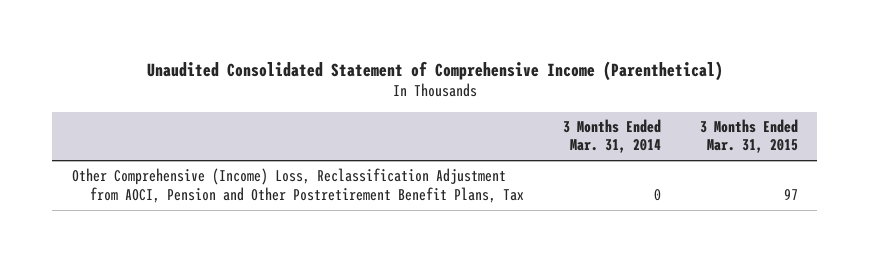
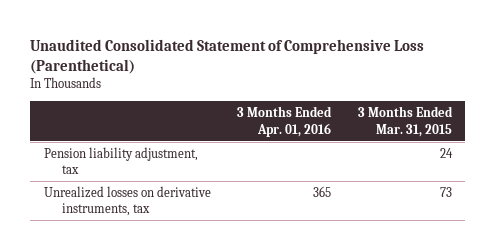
- Unaudited Consolidated Statement of Comprehensive Income (Parenthetical)
+ Unaudited Consolidated Statement of Comprehensive Loss (Parenthetical)
- | 3 Months Ended Mar. 31, 2014 | 3 Months Ended Mar. 31, 2015
+ | 3 Months Ended Apr. 01, 2016 | 3 Months Ended Mar. 31, 2015
- Other Comprehensive (Income) Loss, Reclassification Adjustment from AOCI, Pension and Other Postretirement Benefit Plans, Tax | 0 | 97
+ Pension liability adjustment, tax | | 24
+ Unrealized losses on derivative instruments, tax | 365 | 73

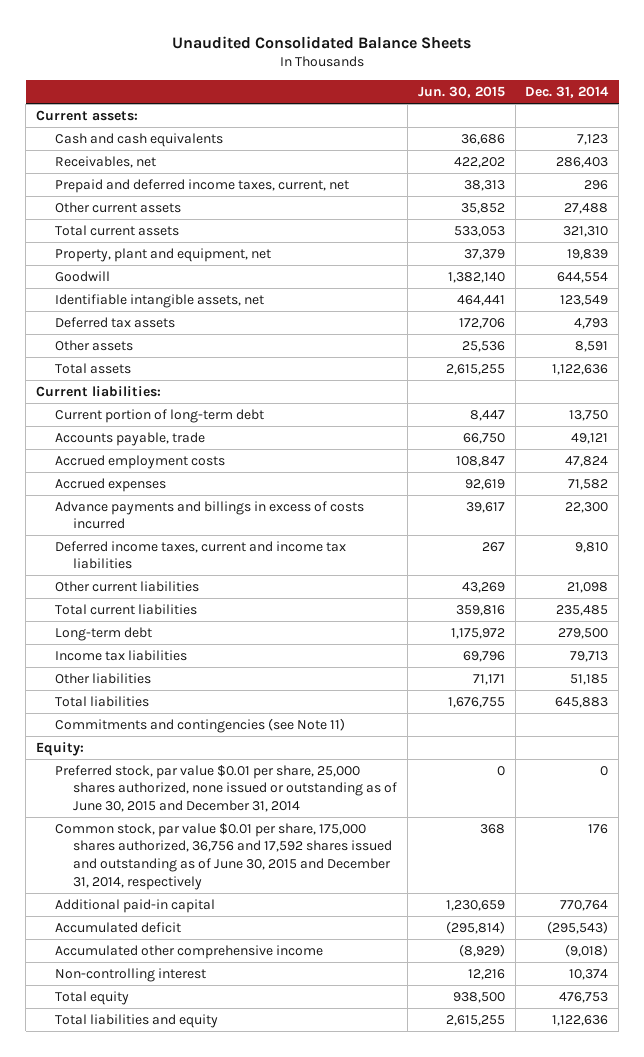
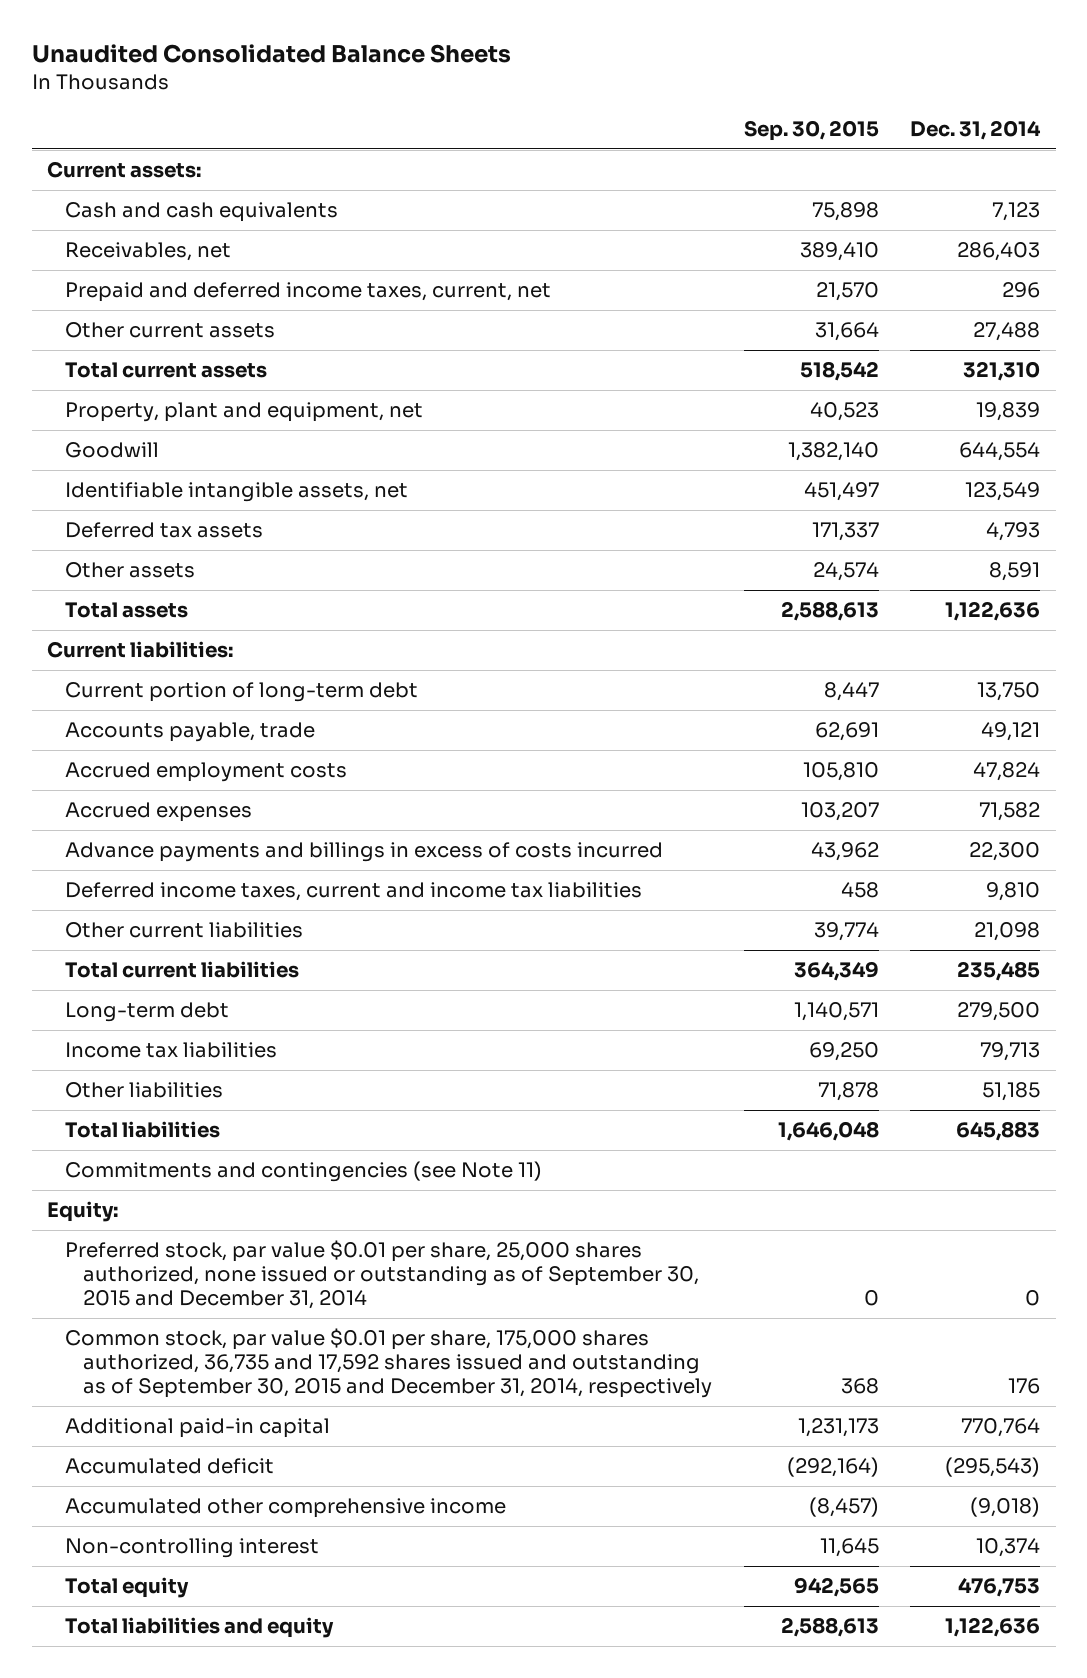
- | Jun. 30, 2015 | Dec. 31, 2014
+ | Sep. 30, 2015 | Dec. 31, 2014
- Preferred stock, par value $0.01 per share, 25,000 shares authorized, none issued or outstanding as of June 30, 2015 and December 31, 2014 | 0 | 0
- Common stock, par value $0.01 per share, 175,000 shares authorized, 36,756 and 17,592 shares issued and outstanding as of June 30, 2015 and December 31, 2014, respectively | 368 | 176
+ Preferred stock, par value $0.01 per share, 25,000 shares authorized, none issued or outstanding as of September 30, 2015 and December 31, 2014 | 0 | 0
+ Common stock, par value $0.01 per share, 175,000 shares authorized, 36,735 and 17,592 shares issued and outstanding as of September 30, 2015 and December 31, 2014, respectively | 368 | 176

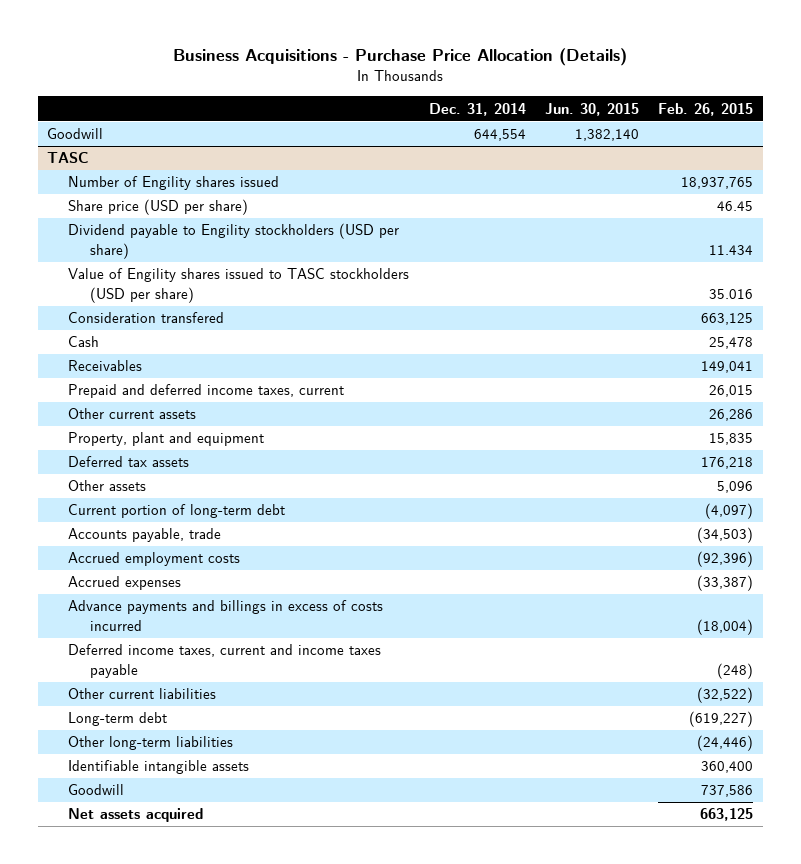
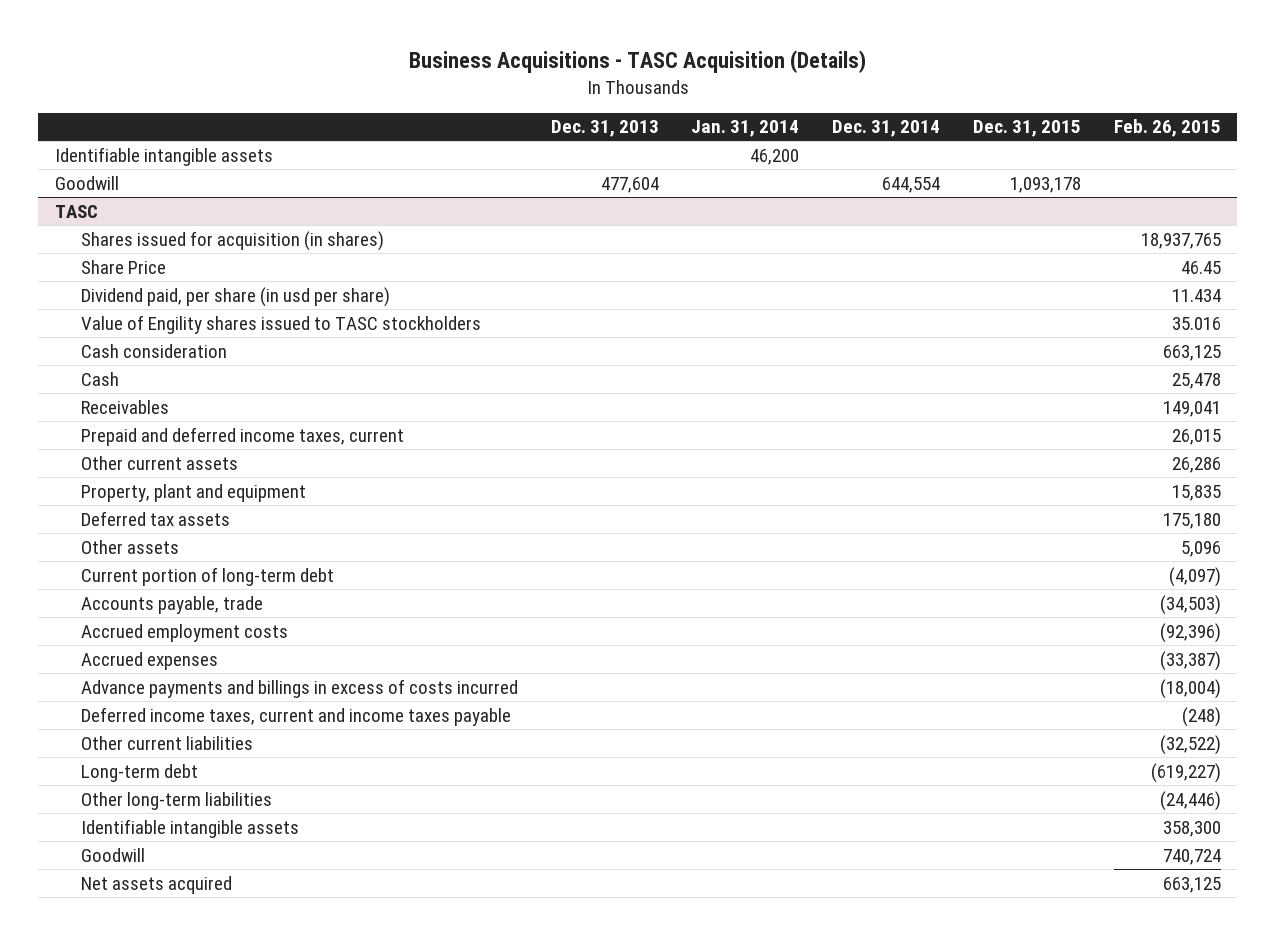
- Business Acquisitions - Purchase Price Allocation (Details)
+ Business Acquisitions - TASC Acquisition (Details)
- | Dec. 31, 2014 | Jun. 30, 2015 | Feb. 26, 2015
+ | Dec. 31, 2013 | Jan. 31, 2014 | Dec. 31, 2014 | Dec. 31, 2015 | Feb. 26, 2015
+ Identifiable intangible assets | | 46,200 | | |
@ TASC
- Number of Engility shares issued | | | 18,937,765
- Share price (USD per share) | | | 46.45
- Dividend payable to Engility stockholders (USD per share) | | | 11.434
- Value of Engility shares issued to TASC stockholders (USD per share) | | | 35.016
- Consideration transfered | | | 663,125
+ Shares issued for acquisition (in shares) | | | | | 18,937,765
+ Share Price | | | | | 46.45
+ Dividend paid, per share (in usd per share) | | | | | 11.434
+ Value of Engility shares issued to TASC stockholders | | | | | 35.016
+ Cash consideration | | | | | 663,125
- Deferred tax assets | | | 176,218
+ Deferred tax assets | | | | | 175,180
- Identifiable intangible assets | | | 360,400
- Goodwill | | | 737,586
+ Identifiable intangible assets | | | | | 358,300
+ Goodwill | | | | | 740,724

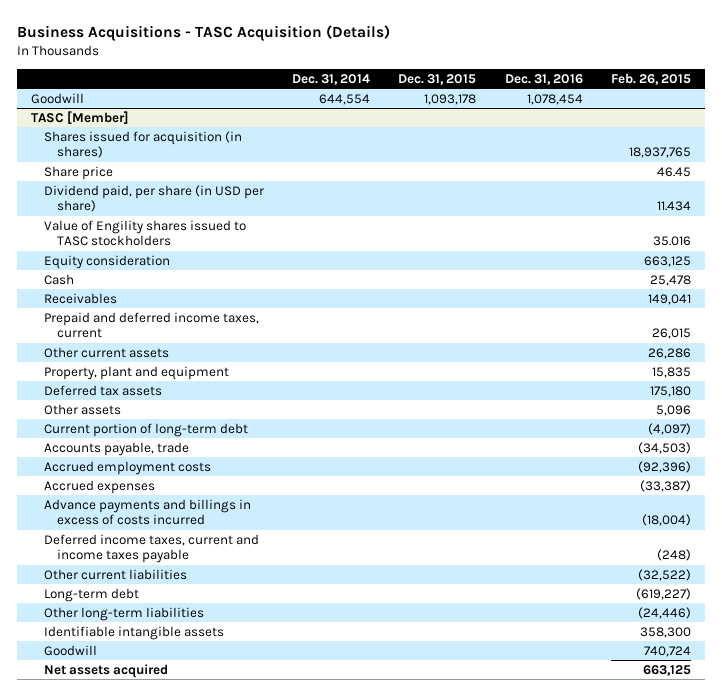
- | Dec. 31, 2013 | Jan. 31, 2014 | Dec. 31, 2014 | Dec. 31, 2015 | Feb. 26, 2015
+ | Dec. 31, 2014 | Dec. 31, 2015 | Dec. 31, 2016 | Feb. 26, 2015
- Identifiable intangible assets | | 46,200 | | |
- TASC
+ TASC [Member]
- Share Price | | | | | 46.45
- Dividend paid, per share (in usd per share) | | | | | 11.434
+ Share price | | | | 46.45
+ Dividend paid, per share (in USD per share) | | | | 11.434
- Cash consideration | | | | | 663,125
+ Equity consideration | | | | 663,125

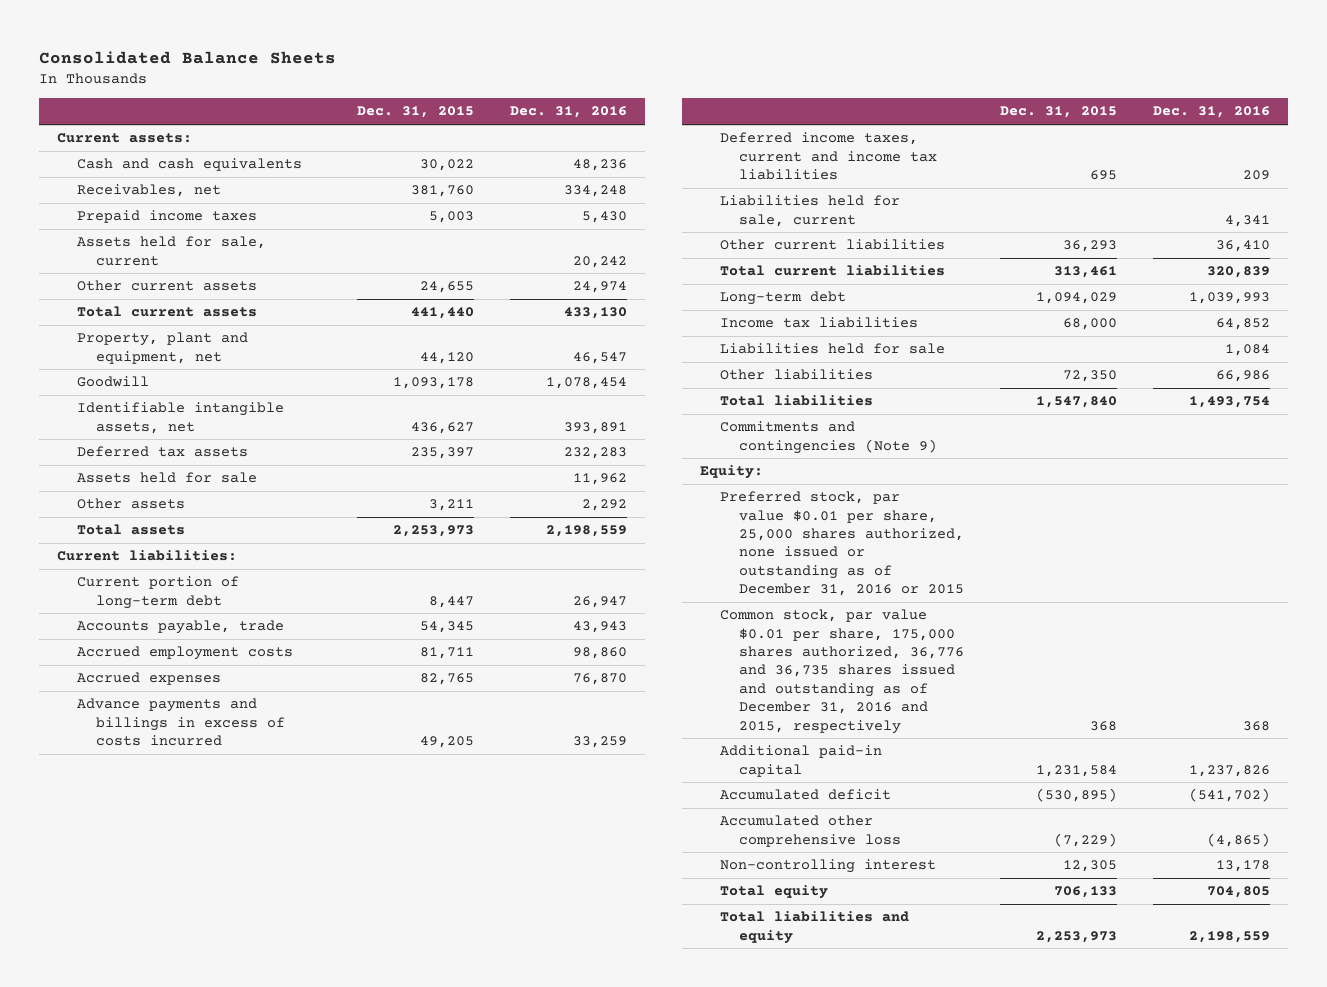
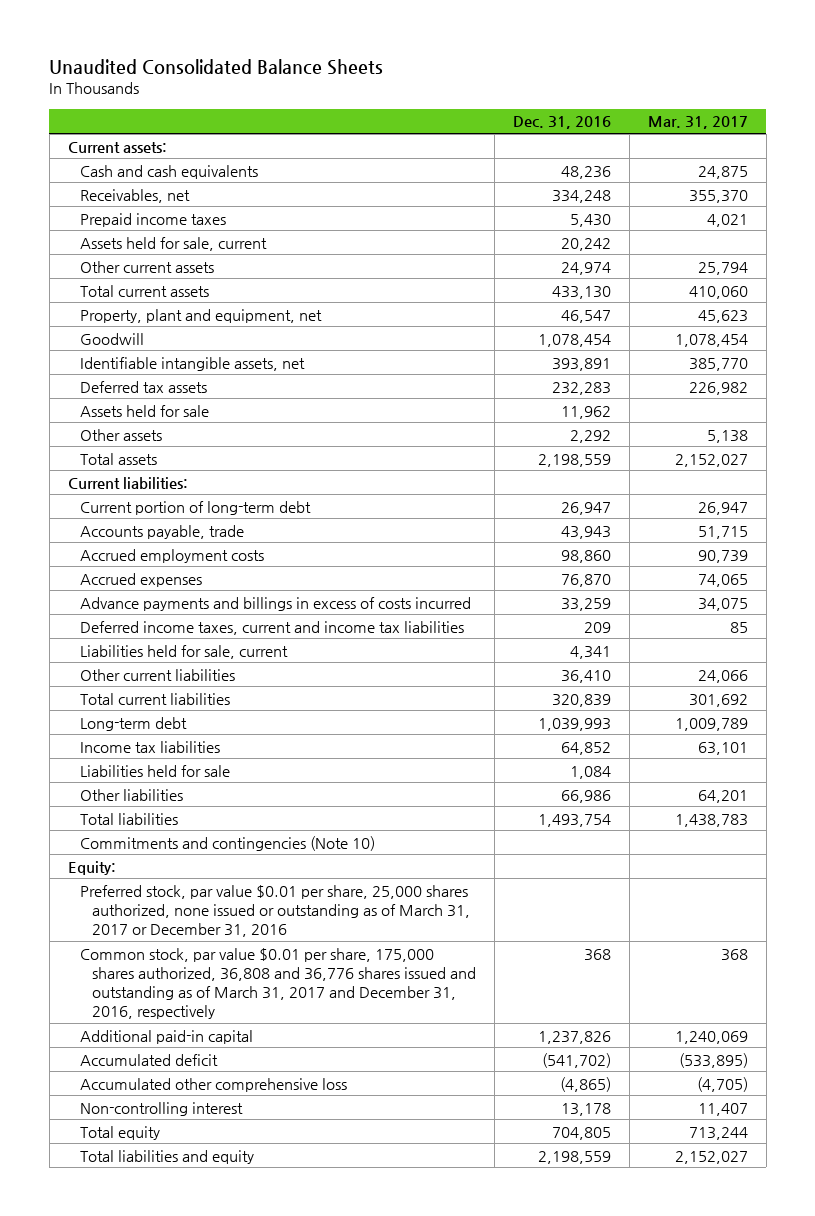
- Consolidated Balance Sheets
+ Unaudited Consolidated Balance Sheets
- | Dec. 31, 2015 | Dec. 31, 2016
+ | Dec. 31, 2016 | Mar. 31, 2017
- Commitments and contingencies (Note 9)
+ Commitments and contingencies (Note 10)
- Preferred stock, par value $0.01 per share, 25,000 shares authorized, none issued or outstanding as of December 31, 2016 or 2015
- Common stock, par value $0.01 per share, 175,000 shares authorized, 36,776 and 36,735 shares issued and outstanding as of December 31, 2016 and 2015, respectively | 368 | 368
+ Preferred stock, par value $0.01 per share, 25,000 shares authorized, none issued or outstanding as of March 31, 2017 or December 31, 2016
+ Common stock, par value $0.01 per share, 175,000 shares authorized, 36,808 and 36,776 shares issued and outstanding as of March 31, 2017 and December 31, 2016, respectively | 368 | 368

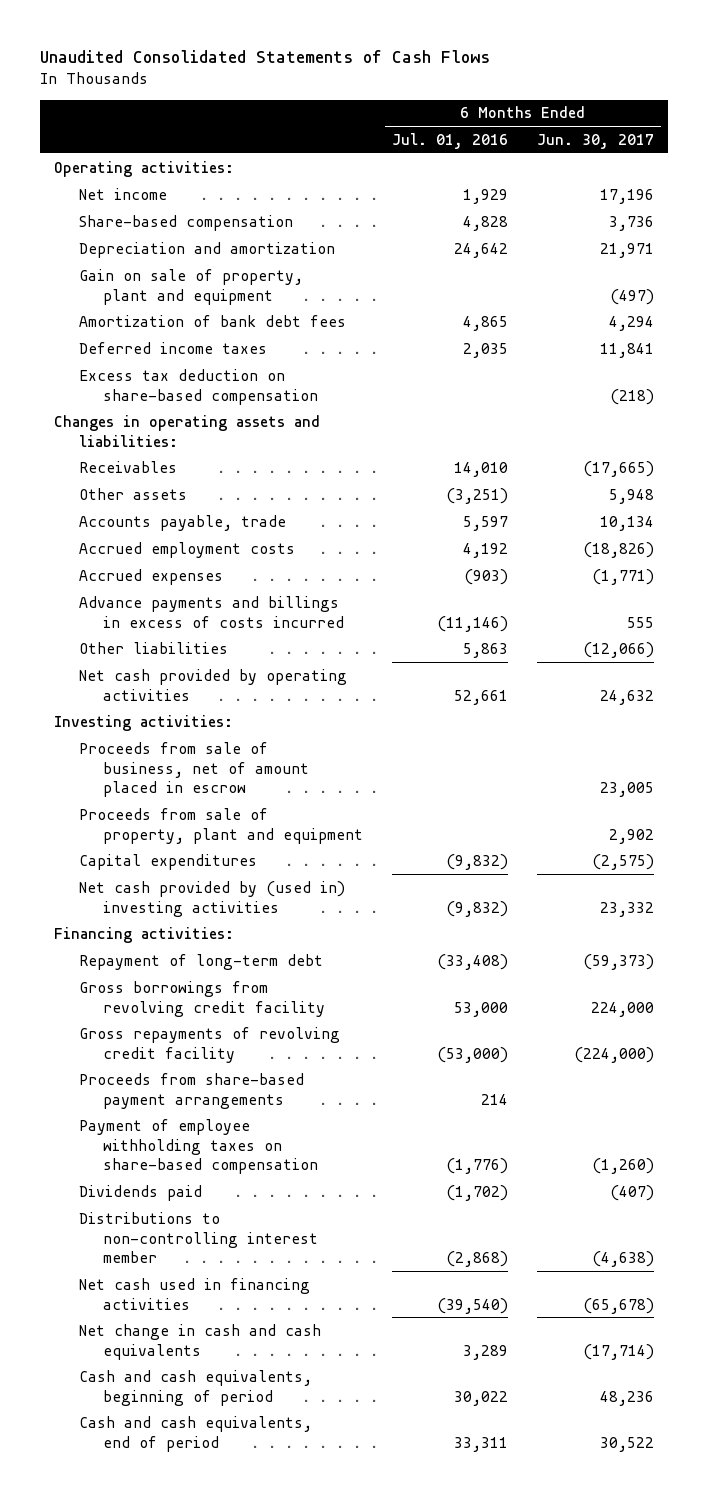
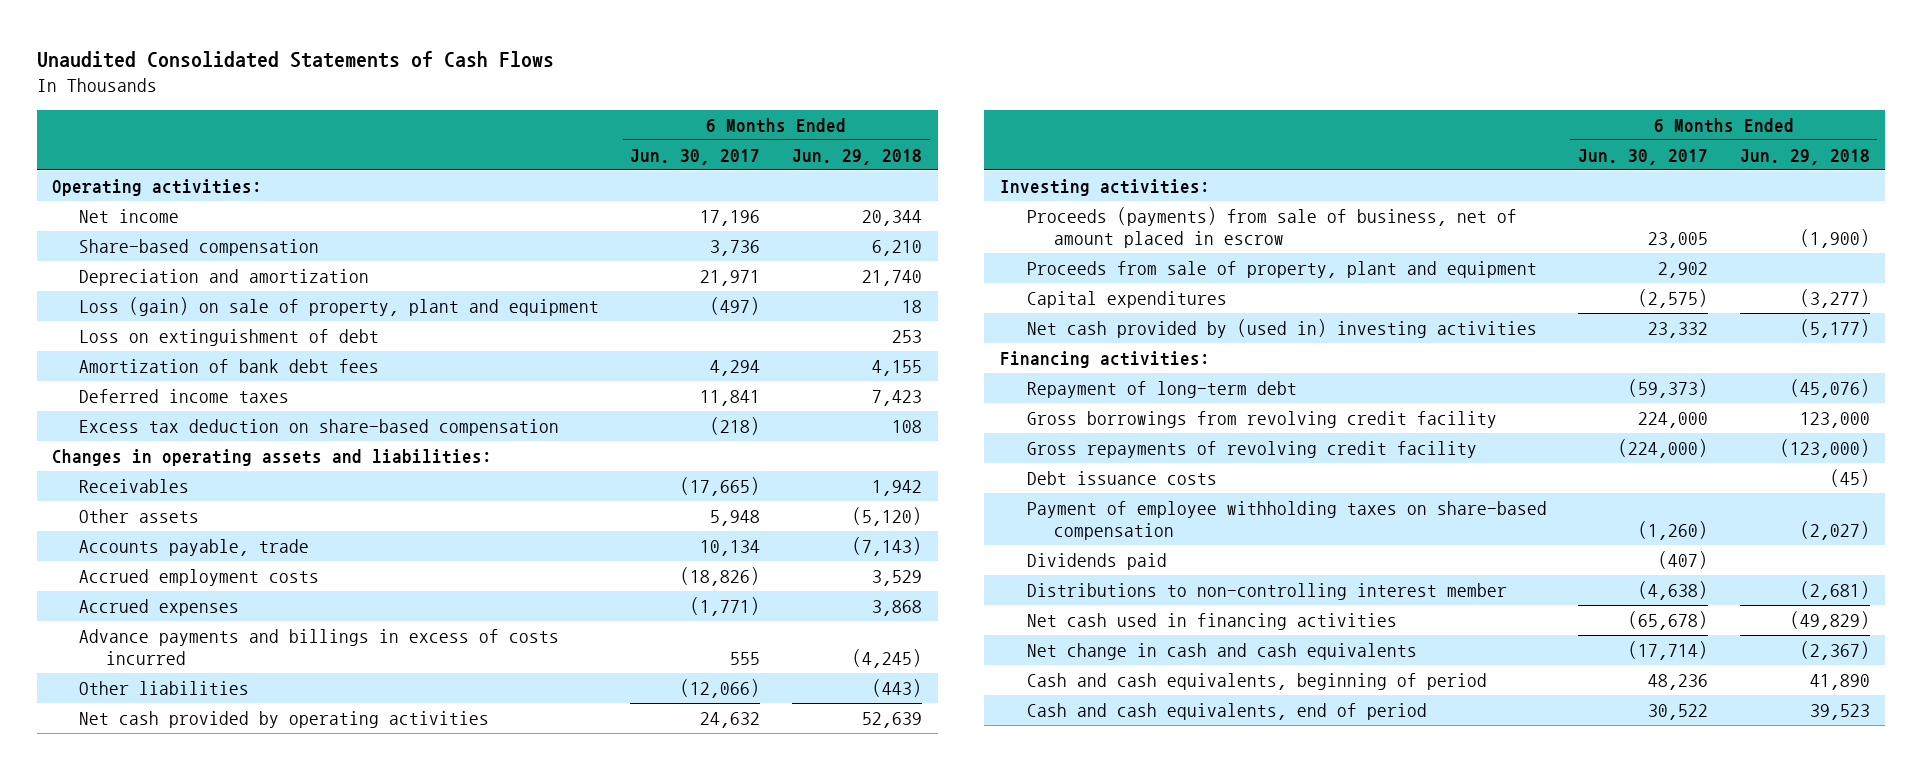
- | 6 Months Ended Jul. 01, 2016 | 6 Months Ended Jun. 30, 2017
+ | 6 Months Ended Jun. 30, 2017 | 6 Months Ended Jun. 29, 2018
- Gain on sale of property, plant and equipment | | (497)
+ Loss (gain) on sale of property, plant and equipment | (497) | 18
+ Loss on extinguishment of debt | | 253
- Proceeds from sale of business, net of amount placed in escrow | | 23,005
+ Proceeds (payments) from sale of business, net of amount placed in escrow | 23,005 | (1,900)
- Proceeds from share-based payment arrangements | 214 |
+ Debt issuance costs | | (45)

